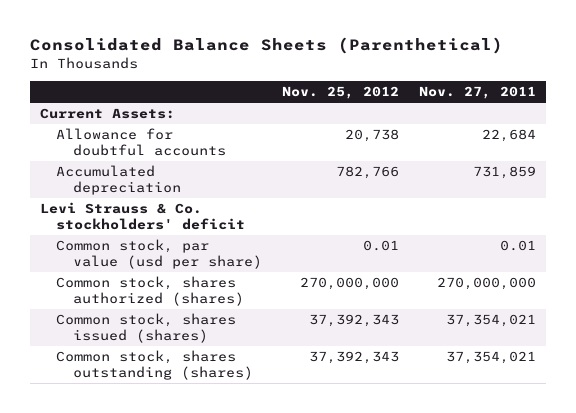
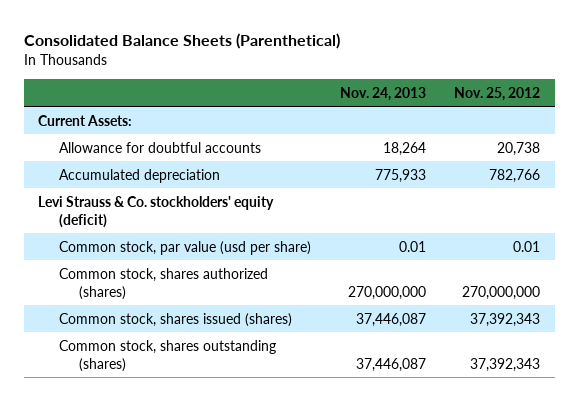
- | Nov. 25, 2012 | Nov. 27, 2011
+ | Nov. 24, 2013 | Nov. 25, 2012
- Levi Strauss & Co. stockholders' deficit
+ Levi Strauss & Co. stockholders' equity (deficit)

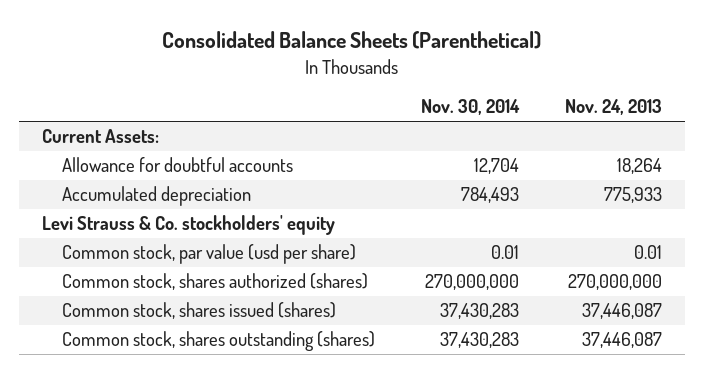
- | Nov. 24, 2013 | Nov. 25, 2012
+ | Nov. 30, 2014 | Nov. 24, 2013
- Levi Strauss & Co. stockholders' equity (deficit)
+ Levi Strauss & Co. stockholders' equity

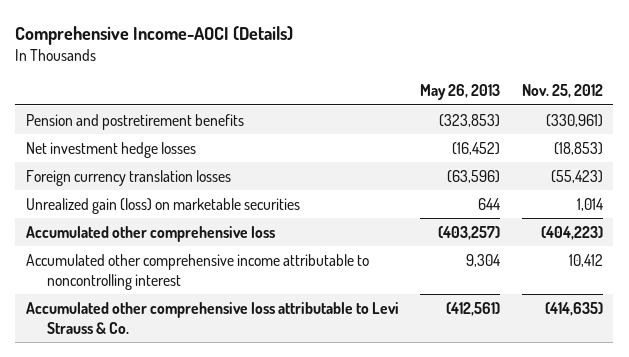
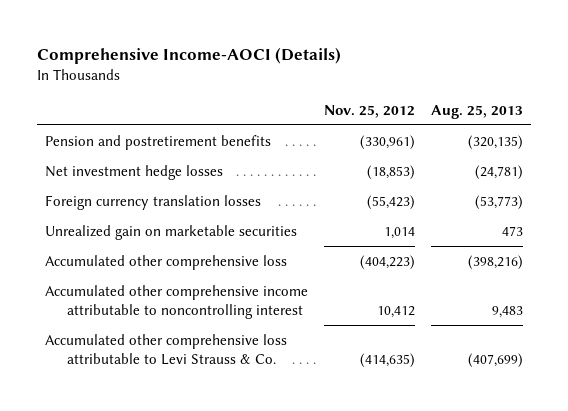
- | May 26, 2013 | Nov. 25, 2012
+ | Nov. 25, 2012 | Aug. 25, 2013
- Unrealized gain (loss) on marketable securities | 644 | 1,014
+ Unrealized gain on marketable securities | 1,014 | 473

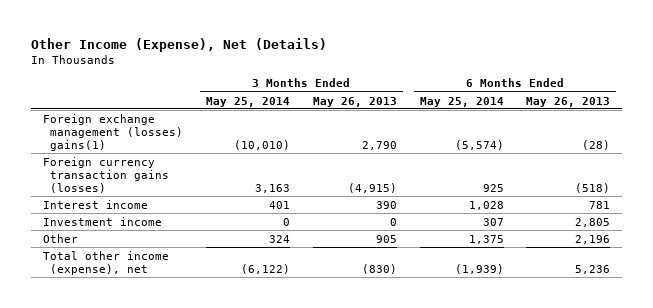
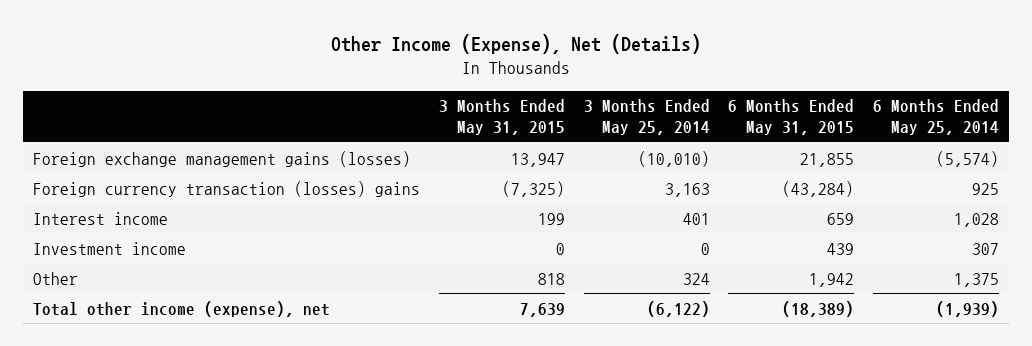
- | 3 Months Ended May 25, 2014 | 3 Months Ended May 26, 2013 | 6 Months Ended May 25, 2014 | 6 Months Ended May 26, 2013
+ | 3 Months Ended May 31, 2015 | 3 Months Ended May 25, 2014 | 6 Months Ended May 31, 2015 | 6 Months Ended May 25, 2014
- Foreign exchange management (losses) gains(1) | (10,010) | 2,790 | (5,574) | (28)
- Foreign currency transaction gains (losses) | 3,163 | (4,915) | 925 | (518)
+ Foreign exchange management gains (losses) | 13,947 | (10,010) | 21,855 | (5,574)
+ Foreign currency transaction (losses) gains | (7,325) | 3,163 | (43,284) | 925

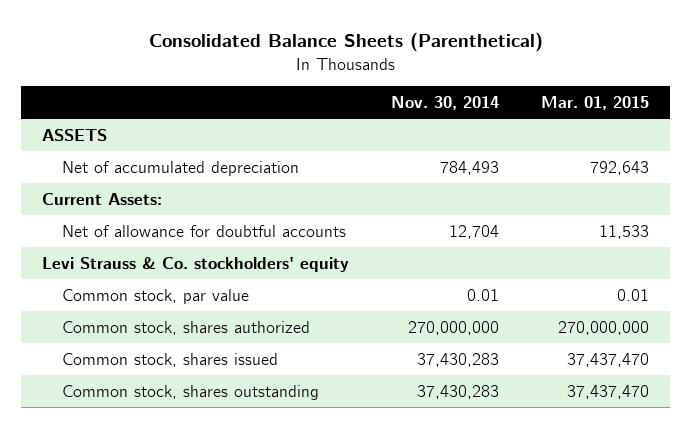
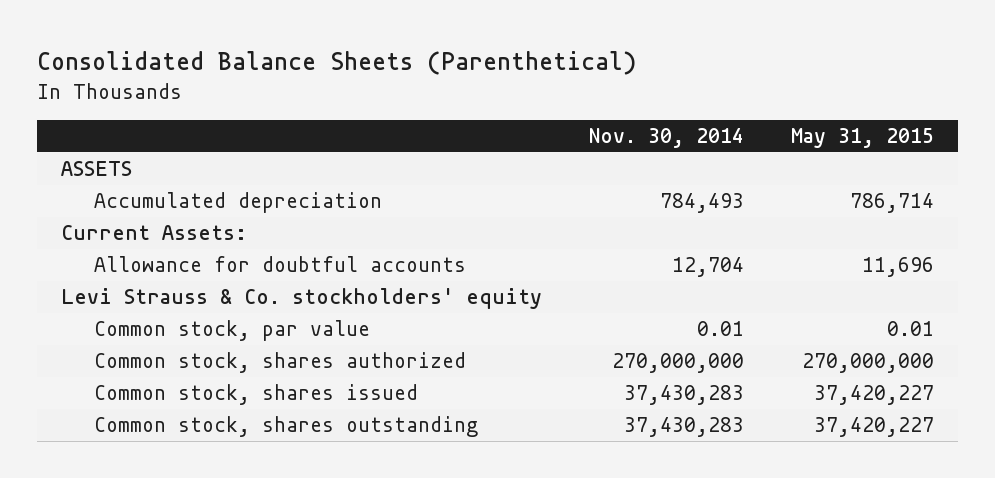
- | Nov. 30, 2014 | Mar. 01, 2015
+ | Nov. 30, 2014 | May 31, 2015
- Net of accumulated depreciation | 784,493 | 792,643
+ Accumulated depreciation | 784,493 | 786,714
- Net of allowance for doubtful accounts | 12,704 | 11,533
+ Allowance for doubtful accounts | 12,704 | 11,696

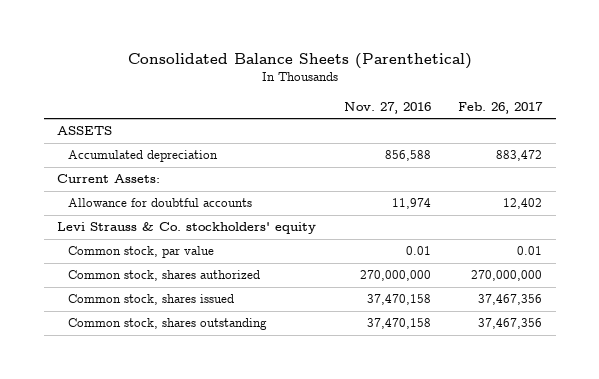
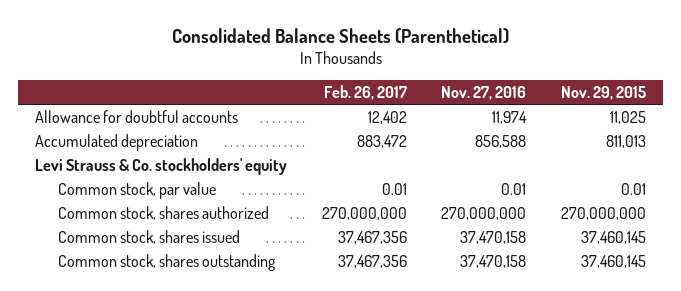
- | Nov. 27, 2016 | Feb. 26, 2017
+ | Feb. 26, 2017 | Nov. 27, 2016 | Nov. 29, 2015
- ASSETS
- Current Assets:
moved down: Accumulated depreciation | 883,472 | 856,588 | 811,013

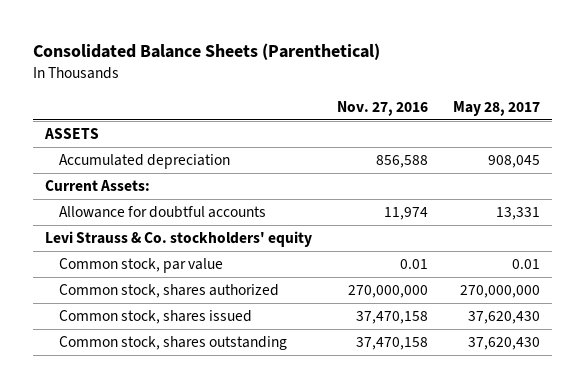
- | Feb. 26, 2017 | Nov. 27, 2016 | Nov. 29, 2015
+ | Nov. 27, 2016 | May 28, 2017
+ ASSETS
+ Current Assets:
moved down: Allowance for doubtful accounts | 11,974 | 13,331

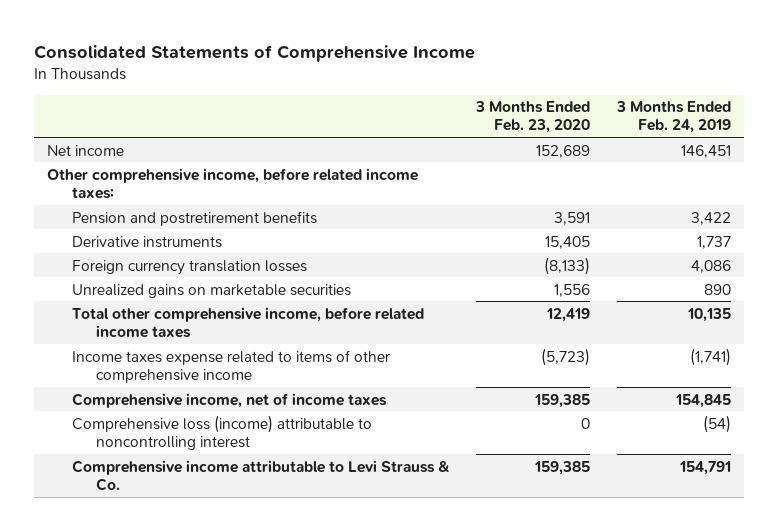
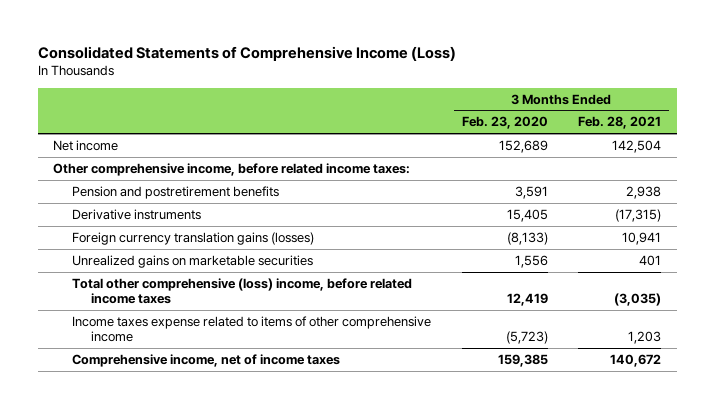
- Consolidated Statements of Comprehensive Income
+ Consolidated Statements of Comprehensive Income (Loss)
- | 3 Months Ended Feb. 23, 2020 | 3 Months Ended Feb. 24, 2019
+ | 3 Months Ended Feb. 23, 2020 | 3 Months Ended Feb. 28, 2021
- Foreign currency translation losses | (8,133) | 4,086
+ Foreign currency translation gains (losses) | (8,133) | 10,941
- Total other comprehensive income, before related income taxes | 12,419 | 10,135
+ Total other comprehensive (loss) income, before related income taxes | 12,419 | (3,035)
- Comprehensive loss (income) attributable to noncontrolling interest | 0 | (54)
- Comprehensive income attributable to Levi Strauss & Co. | 159,385 | 154,791

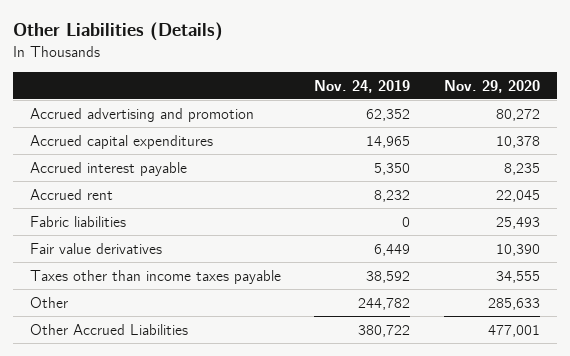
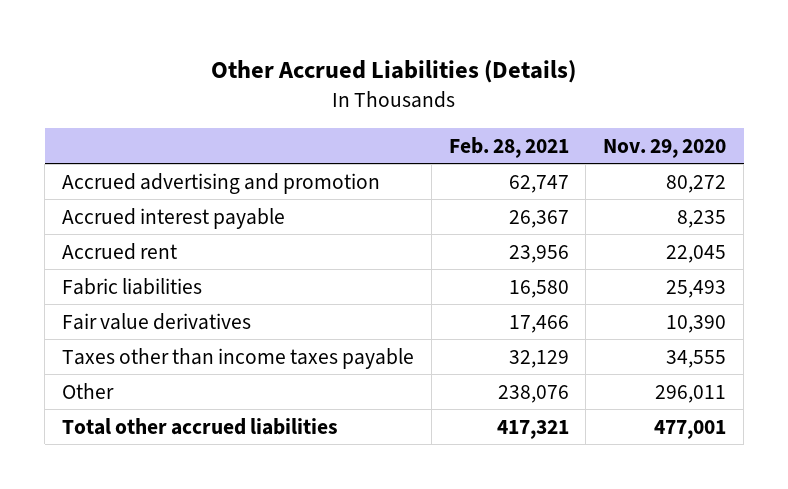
- Other Liabilities (Details)
+ Other Accrued Liabilities (Details)
- | Nov. 24, 2019 | Nov. 29, 2020
+ | Feb. 28, 2021 | Nov. 29, 2020
- Accrued capital expenditures | 14,965 | 10,378
- Other | 244,782 | 285,633
- Other Accrued Liabilities | 380,722 | 477,001
+ Other | 238,076 | 296,011
+ Total other accrued liabilities | 417,321 | 477,001

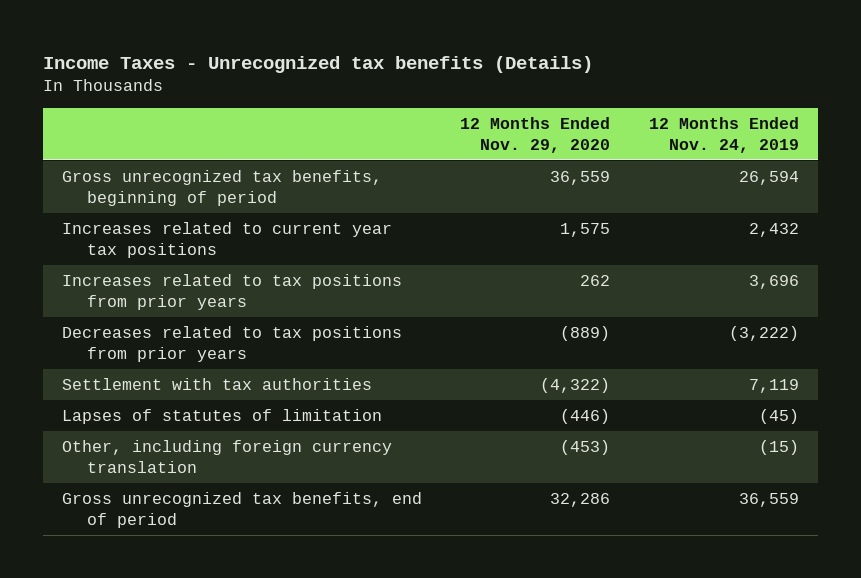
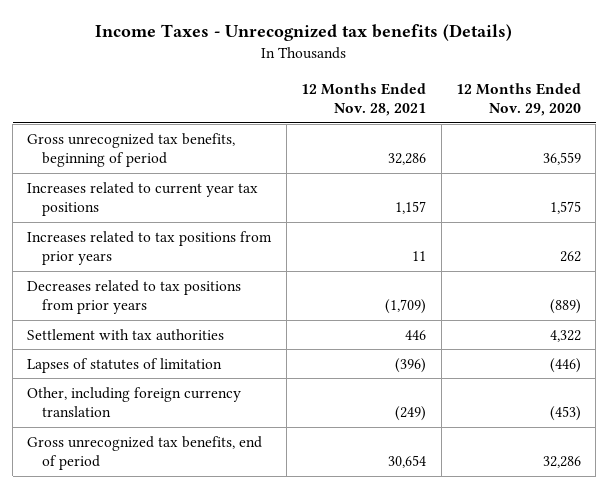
- | 12 Months Ended Nov. 29, 2020 | 12 Months Ended Nov. 24, 2019
+ | 12 Months Ended Nov. 28, 2021 | 12 Months Ended Nov. 29, 2020
- Settlement with tax authorities | (4,322) | 7,119
+ Settlement with tax authorities | 446 | 4,322

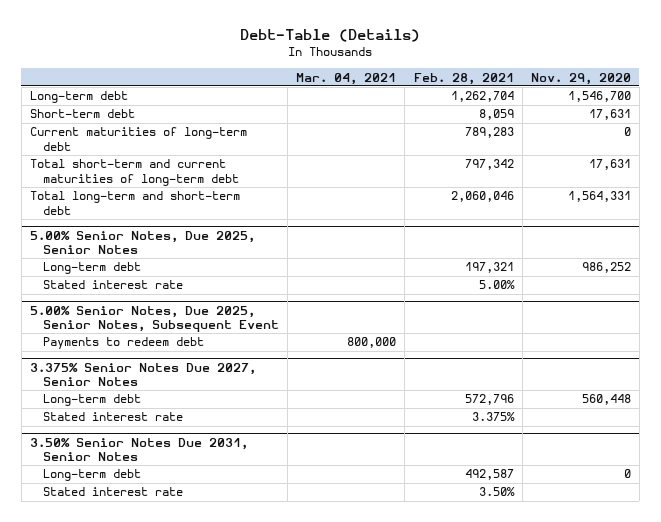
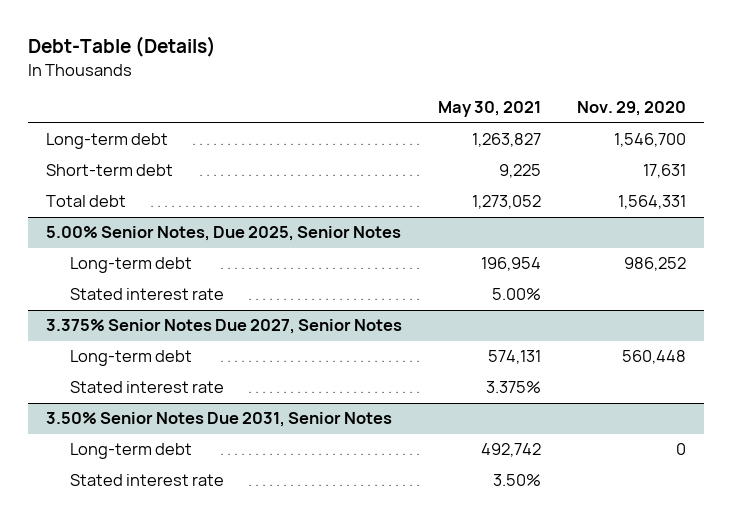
- | Mar. 04, 2021 | Feb. 28, 2021 | Nov. 29, 2020
+ | May 30, 2021 | Nov. 29, 2020
- Current maturities of long-term debt | | 789,283 | 0
- Total short-term and current maturities of long-term debt | | 797,342 | 17,631
- Total long-term and short-term debt | | 2,060,046 | 1,564,331
+ Total debt | 1,273,052 | 1,564,331
- 5.00% Senior Notes, Due 2025, Senior Notes, Subsequent Event
- Payments to redeem debt | 800,000 | |

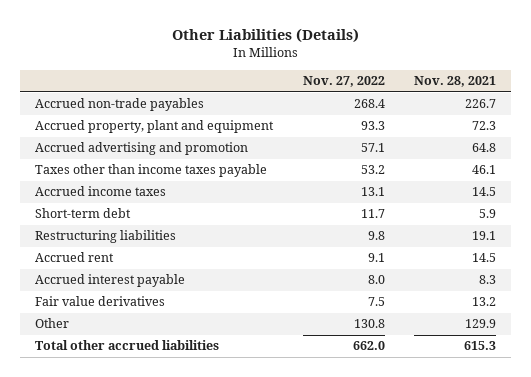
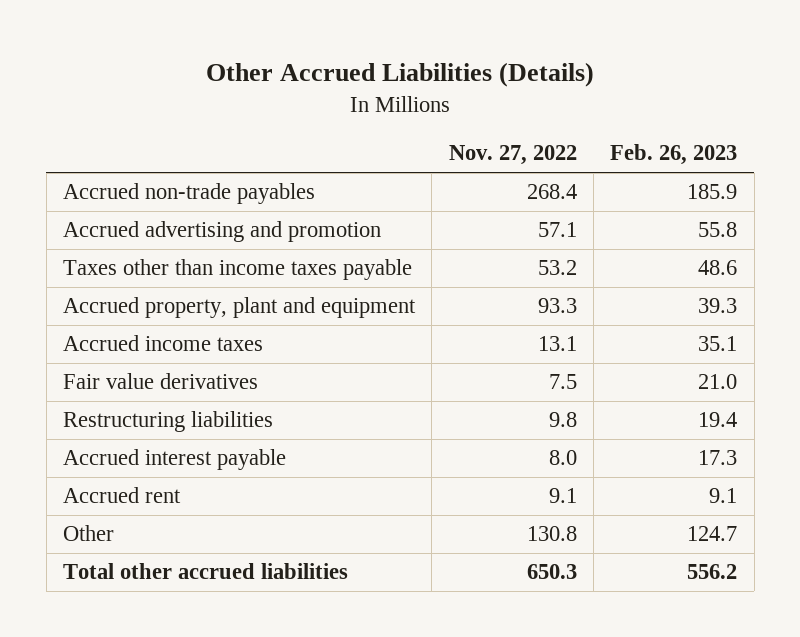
- Other Liabilities (Details)
+ Other Accrued Liabilities (Details)
- | Nov. 27, 2022 | Nov. 28, 2021
+ | Nov. 27, 2022 | Feb. 26, 2023
moved down: Accrued property, plant and equipment | 93.3 | 39.3
- Short-term debt | 11.7 | 5.9
moved up: Fair value derivatives | 7.5 | 21.0
moved down: Accrued rent | 9.1 | 9.1
- Total other accrued liabilities | 662.0 | 615.3
+ Total other accrued liabilities | 650.3 | 556.2

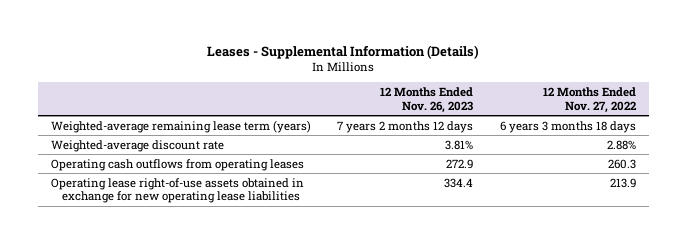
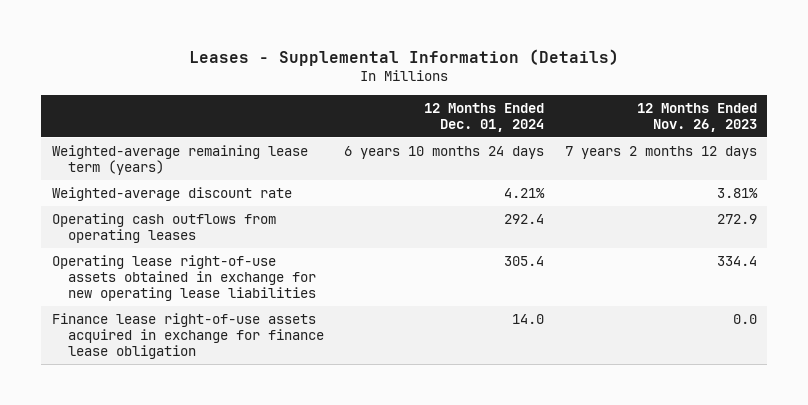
- | 12 Months Ended Nov. 26, 2023 | 12 Months Ended Nov. 27, 2022
+ | 12 Months Ended Dec. 01, 2024 | 12 Months Ended Nov. 26, 2023
+ Finance lease right-of-use assets acquired in exchange for finance lease obligation | 14.0 | 0.0

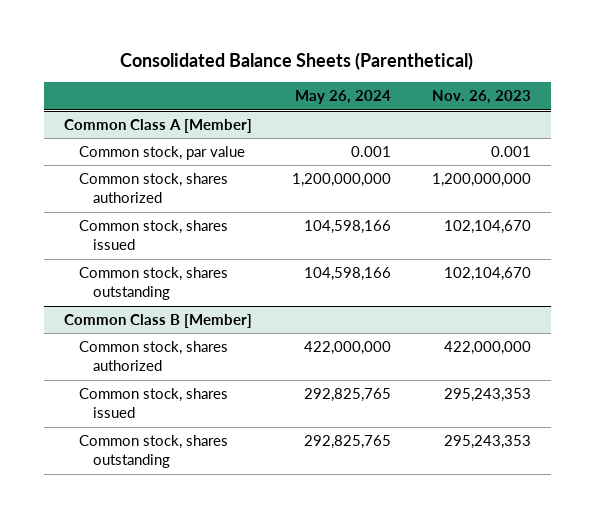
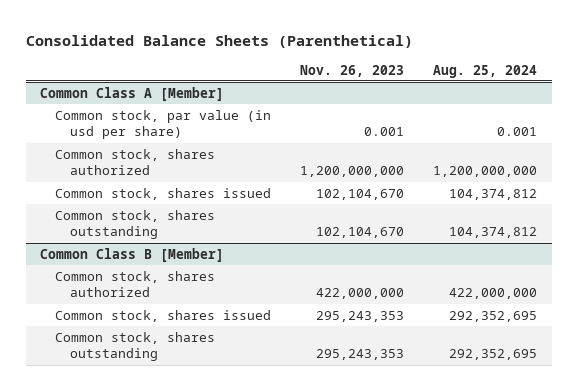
- | May 26, 2024 | Nov. 26, 2023
+ | Nov. 26, 2023 | Aug. 25, 2024
@ Common Class A [Member]
- Common stock, par value | 0.001 | 0.001
+ Common stock, par value (in usd per share) | 0.001 | 0.001

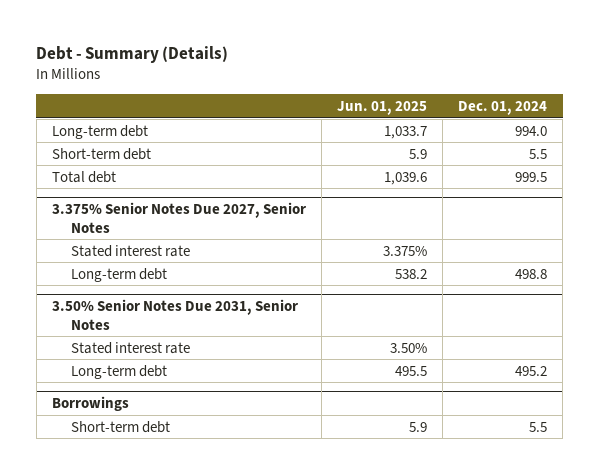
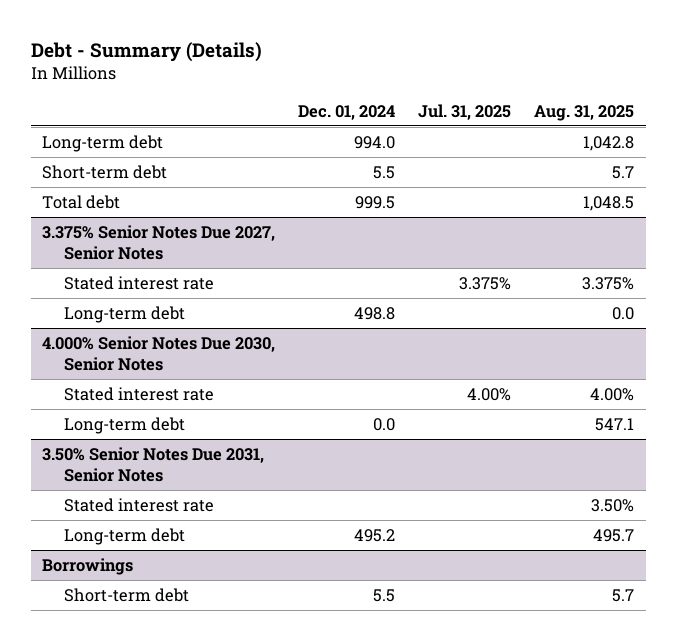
- | Jun. 01, 2025 | Dec. 01, 2024
+ | Dec. 01, 2024 | Jul. 31, 2025 | Aug. 31, 2025
+ 4.000% Senior Notes Due 2030, Senior Notes
+ Stated interest rate | | 4.00% | 4.00%
+ Long-term debt | 0.0 | | 547.1

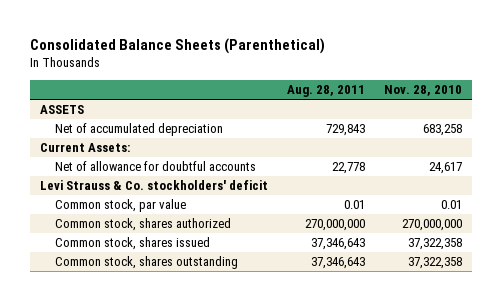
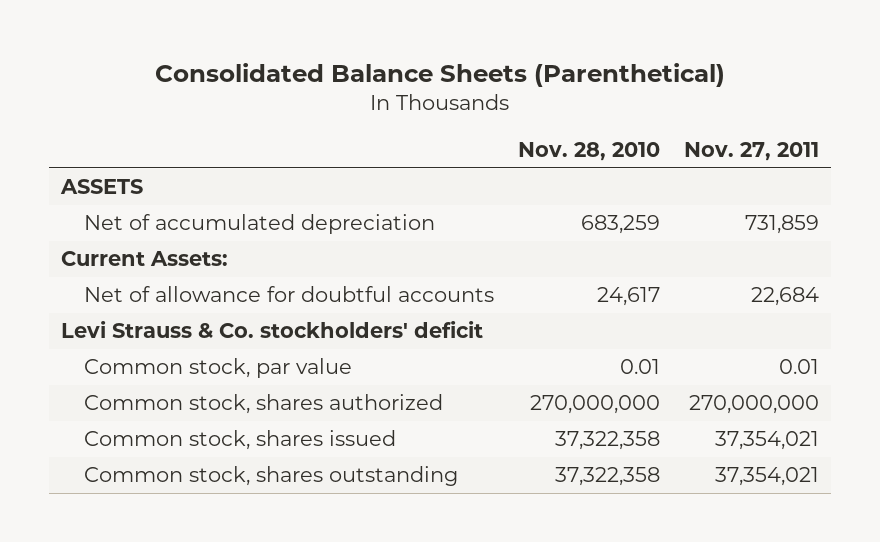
- | Aug. 28, 2011 | Nov. 28, 2010
+ | Nov. 28, 2010 | Nov. 27, 2011
- Net of accumulated depreciation | 729,843 | 683,258
+ Net of accumulated depreciation | 683,259 | 731,859

